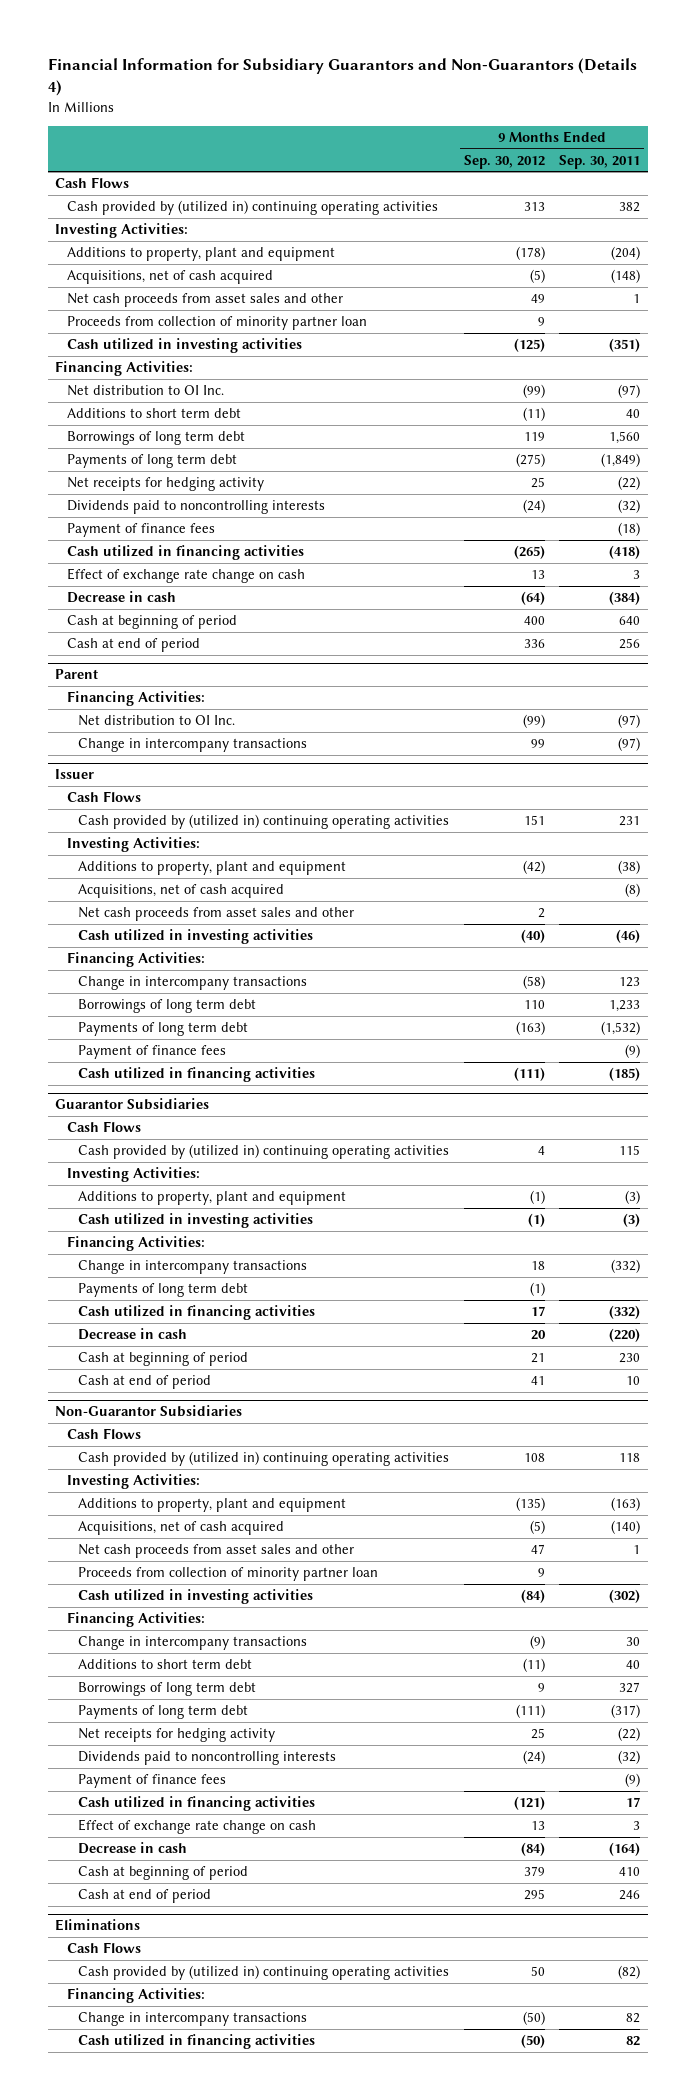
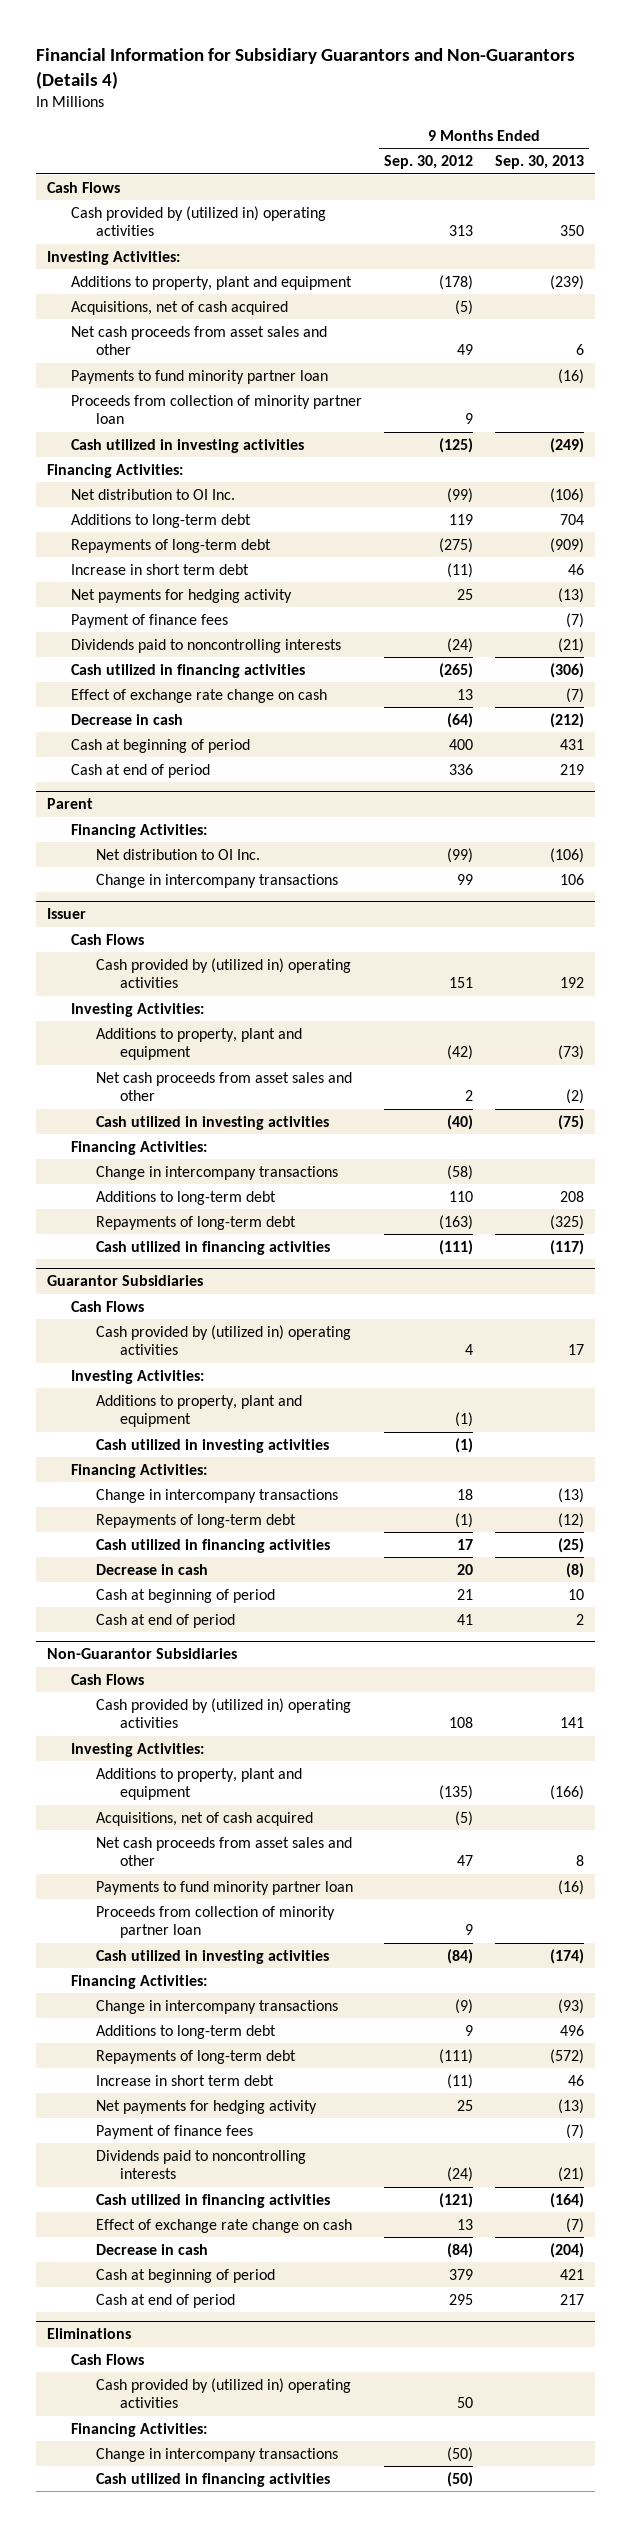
- | 9 Months Ended Sep. 30, 2012 | 9 Months Ended Sep. 30, 2011
+ | 9 Months Ended Sep. 30, 2012 | 9 Months Ended Sep. 30, 2013
- Cash provided by (utilized in) continuing operating activities | 313 | 382
+ Cash provided by (utilized in) operating activities | 313 | 350
+ Payments to fund minority partner loan | | (16)
- Additions to short term debt | (11) | 40
- Borrowings of long term debt | 119 | 1,560
- Payments of long term debt | (275) | (1,849)
- Net receipts for hedging activity | 25 | (22)
+ Additions to long-term debt | 119 | 704
+ Repayments of long-term debt | (275) | (909)
+ Increase in short term debt | (11) | 46
+ Net payments for hedging activity | 25 | (13)
moved down: Dividends paid to noncontrolling interests | (24) | (21)
@ Issuer
- Cash provided by (utilized in) continuing operating activities | 151 | 231
+ Cash provided by (utilized in) operating activities | 151 | 192
- Acquisitions, net of cash acquired | | (8)
- Borrowings of long term debt | 110 | 1,233
- Payments of long term debt | (163) | (1,532)
- Payment of finance fees | | (9)
+ Additions to long-term debt | 110 | 208
+ Repayments of long-term debt | (163) | (325)
@ Guarantor Subsidiaries
- Cash provided by (utilized in) continuing operating activities | 4 | 115
+ Cash provided by (utilized in) operating activities | 4 | 17
- Payments of long term debt | (1) |
+ Repayments of long-term debt | (1) | (12)
@ Non-Guarantor Subsidiaries
- Cash provided by (utilized in) continuing operating activities | 108 | 118
+ Cash provided by (utilized in) operating activities | 108 | 141
+ Payments to fund minority partner loan | | (16)
- Additions to short term debt | (11) | 40
- Borrowings of long term debt | 9 | 327
- Payments of long term debt | (111) | (317)
- Net receipts for hedging activity | 25 | (22)
+ Additions to long-term debt | 9 | 496
+ Repayments of long-term debt | (111) | (572)
+ Increase in short term debt | (11) | 46
+ Net payments for hedging activity | 25 | (13)
moved down: Dividends paid to noncontrolling interests | (24) | (21)
@ Eliminations
- Cash provided by (utilized in) continuing operating activities | 50 | (82)
+ Cash provided by (utilized in) operating activities | 50 |

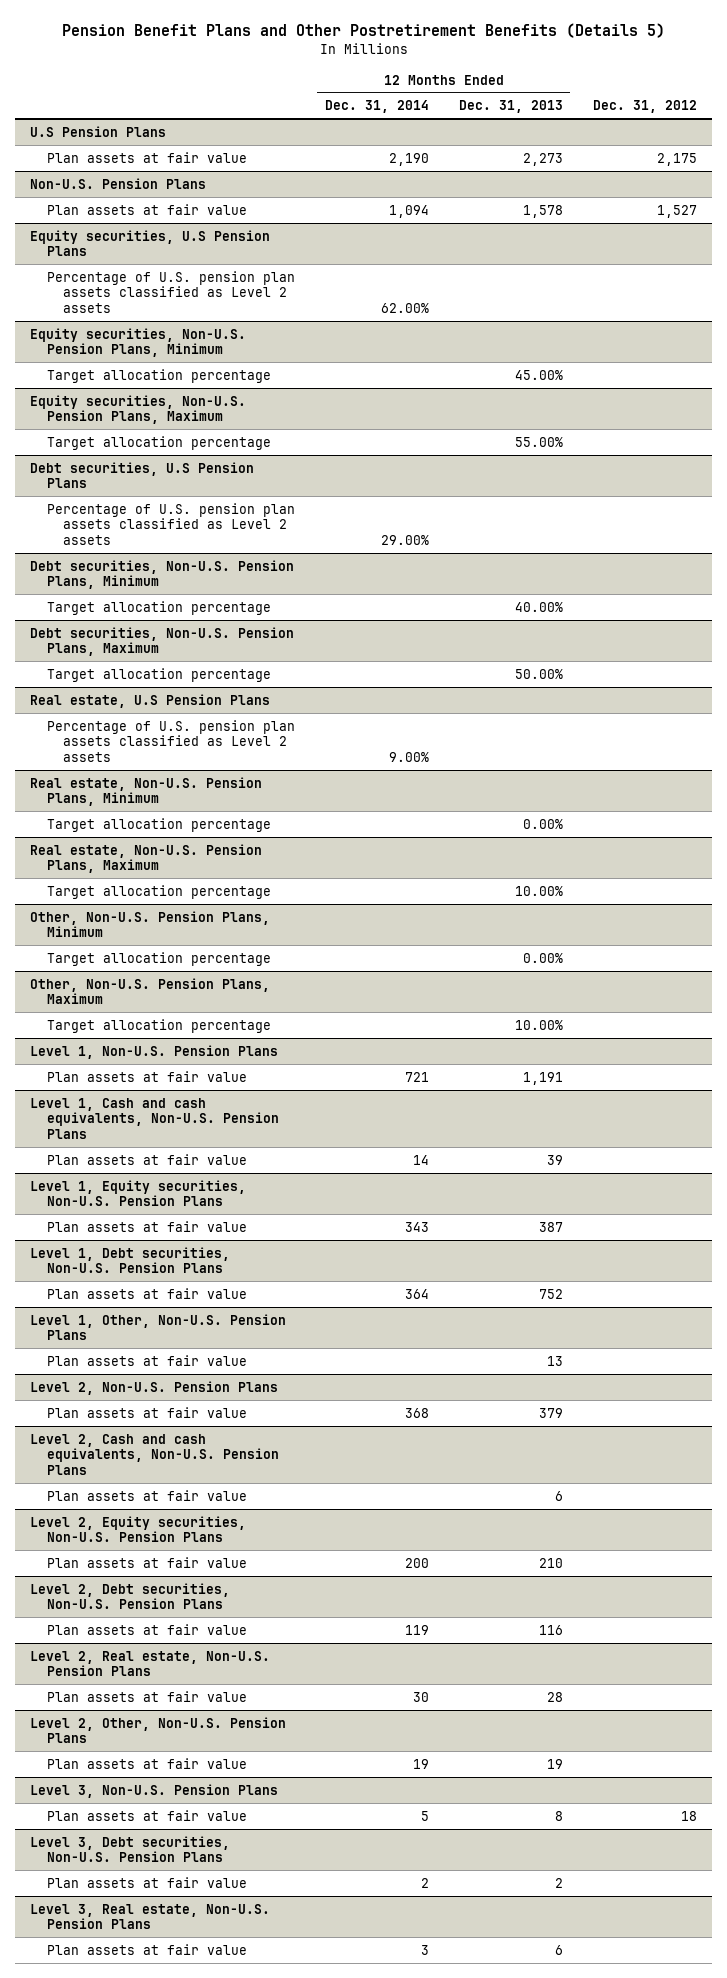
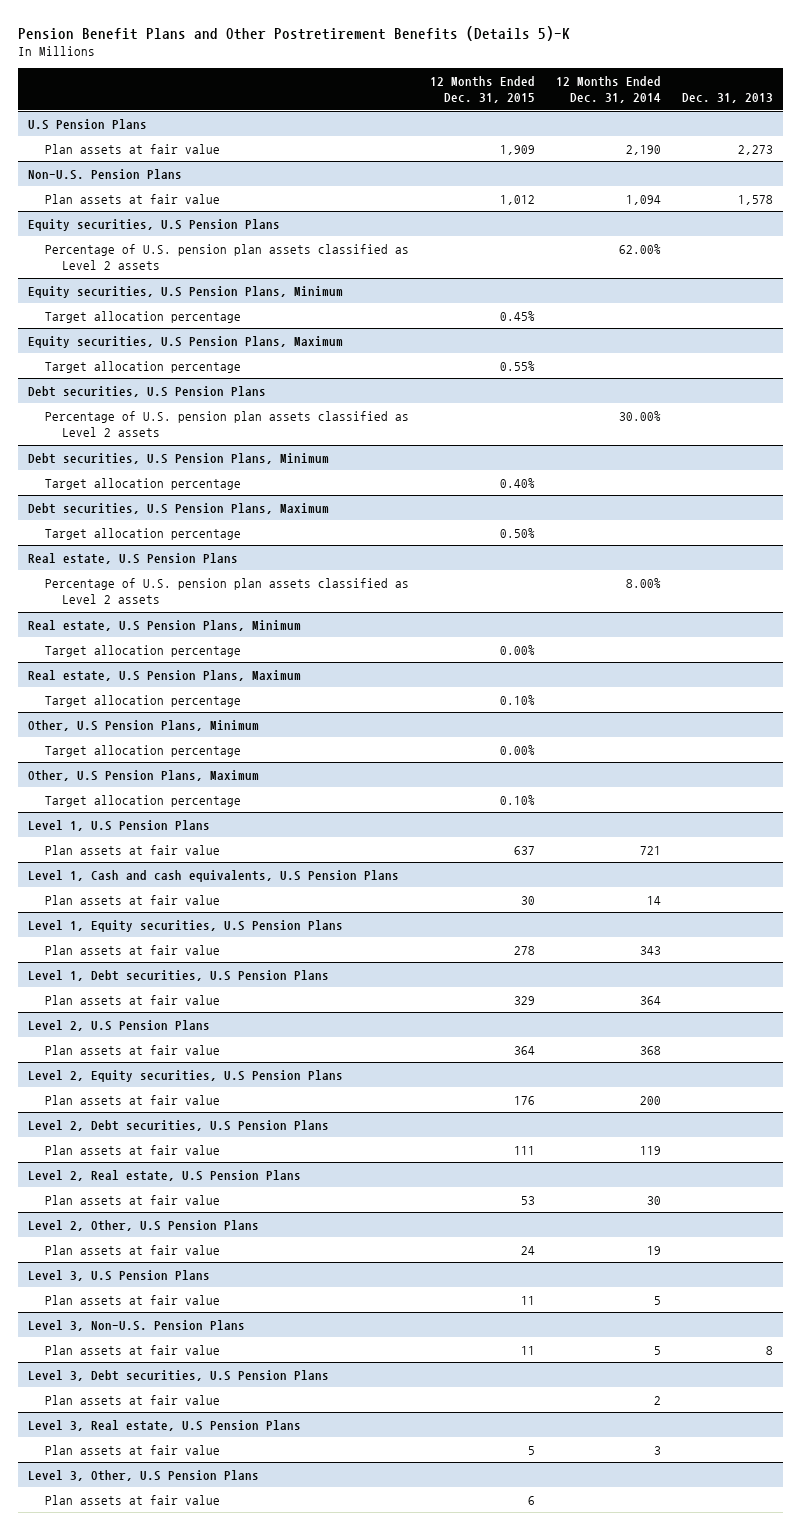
- Pension Benefit Plans and Other Postretirement Benefits (Details 5)
+ Pension Benefit Plans and Other Postretirement Benefits (Details 5)-K
- | 12 Months Ended Dec. 31, 2014 | 12 Months Ended Dec. 31, 2013 | Dec. 31, 2012
+ | 12 Months Ended Dec. 31, 2015 | 12 Months Ended Dec. 31, 2014 | Dec. 31, 2013
- Equity securities, Non-U.S. Pension Plans, Minimum
+ Equity securities, U.S Pension Plans, Minimum
- Equity securities, Non-U.S. Pension Plans, Maximum
+ Equity securities, U.S Pension Plans, Maximum
@ Debt securities, U.S Pension Plans
- Percentage of U.S. pension plan assets classified as Level 2 assets | 29.00% | |
- Debt securities, Non-U.S. Pension Plans, Minimum
@ Debt securities, U.S Pension Plans
+ Percentage of U.S. pension plan assets classified as Level 2 assets | | 30.00% |
+ Debt securities, U.S Pension Plans, Minimum
- Debt securities, Non-U.S. Pension Plans, Maximum
+ Debt securities, U.S Pension Plans, Maximum
@ Real estate, U.S Pension Plans
- Percentage of U.S. pension plan assets classified as Level 2 assets | 9.00% | |
- Real estate, Non-U.S. Pension Plans, Minimum
@ Real estate, U.S Pension Plans
+ Percentage of U.S. pension plan assets classified as Level 2 assets | | 8.00% |
+ Real estate, U.S Pension Plans, Minimum
- Real estate, Non-U.S. Pension Plans, Maximum
+ Real estate, U.S Pension Plans, Maximum
- Other, Non-U.S. Pension Plans, Minimum
+ Other, U.S Pension Plans, Minimum
- Other, Non-U.S. Pension Plans, Maximum
+ Other, U.S Pension Plans, Maximum
- Level 1, Non-U.S. Pension Plans
+ Level 1, U.S Pension Plans
- Level 1, Cash and cash equivalents, Non-U.S. Pension Plans
+ Level 1, Cash and cash equivalents, U.S Pension Plans
- Level 1, Equity securities, Non-U.S. Pension Plans
+ Level 1, Equity securities, U.S Pension Plans
- Level 1, Debt securities, Non-U.S. Pension Plans
+ Level 1, Debt securities, U.S Pension Plans
- Level 1, Other, Non-U.S. Pension Plans
- Plan assets at fair value | | 13 |
- Level 2, Non-U.S. Pension Plans
+ Level 2, U.S Pension Plans
- Level 2, Cash and cash equivalents, Non-U.S. Pension Plans
- Plan assets at fair value | | 6 |
- Level 2, Equity securities, Non-U.S. Pension Plans
+ Level 2, Equity securities, U.S Pension Plans
- Level 2, Debt securities, Non-U.S. Pension Plans
+ Level 2, Debt securities, U.S Pension Plans
- Level 2, Real estate, Non-U.S. Pension Plans
+ Level 2, Real estate, U.S Pension Plans
- Level 2, Other, Non-U.S. Pension Plans
+ Level 2, Other, U.S Pension Plans
+ Level 3, U.S Pension Plans
+ Plan assets at fair value | 11 | 5 |
- Level 3, Debt securities, Non-U.S. Pension Plans
+ Level 3, Debt securities, U.S Pension Plans
- Level 3, Real estate, Non-U.S. Pension Plans
+ Level 3, Real estate, U.S Pension Plans
+ Level 3, Other, U.S Pension Plans
+ Plan assets at fair value | 6 | |

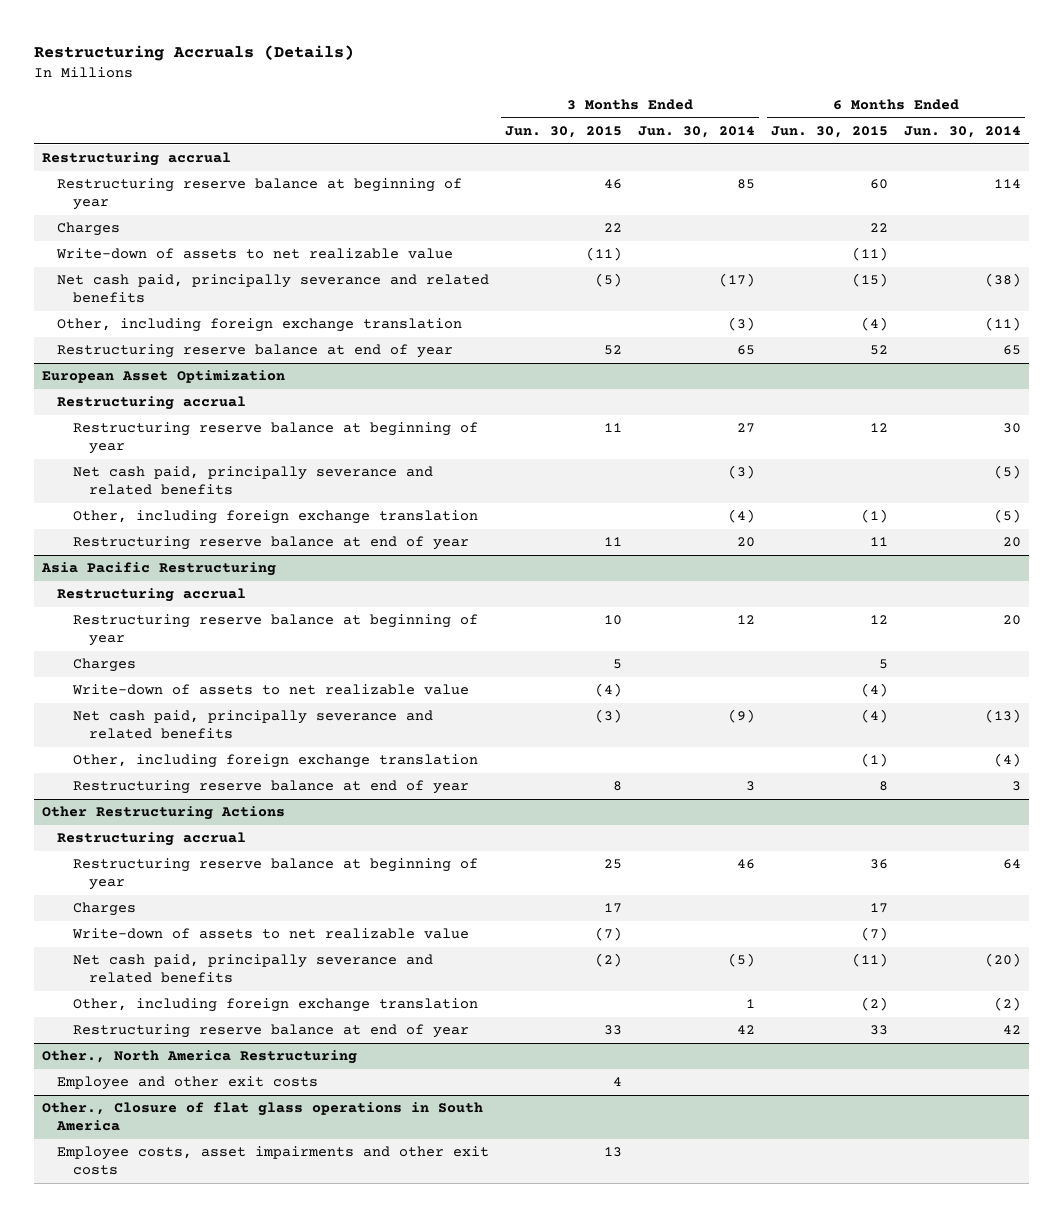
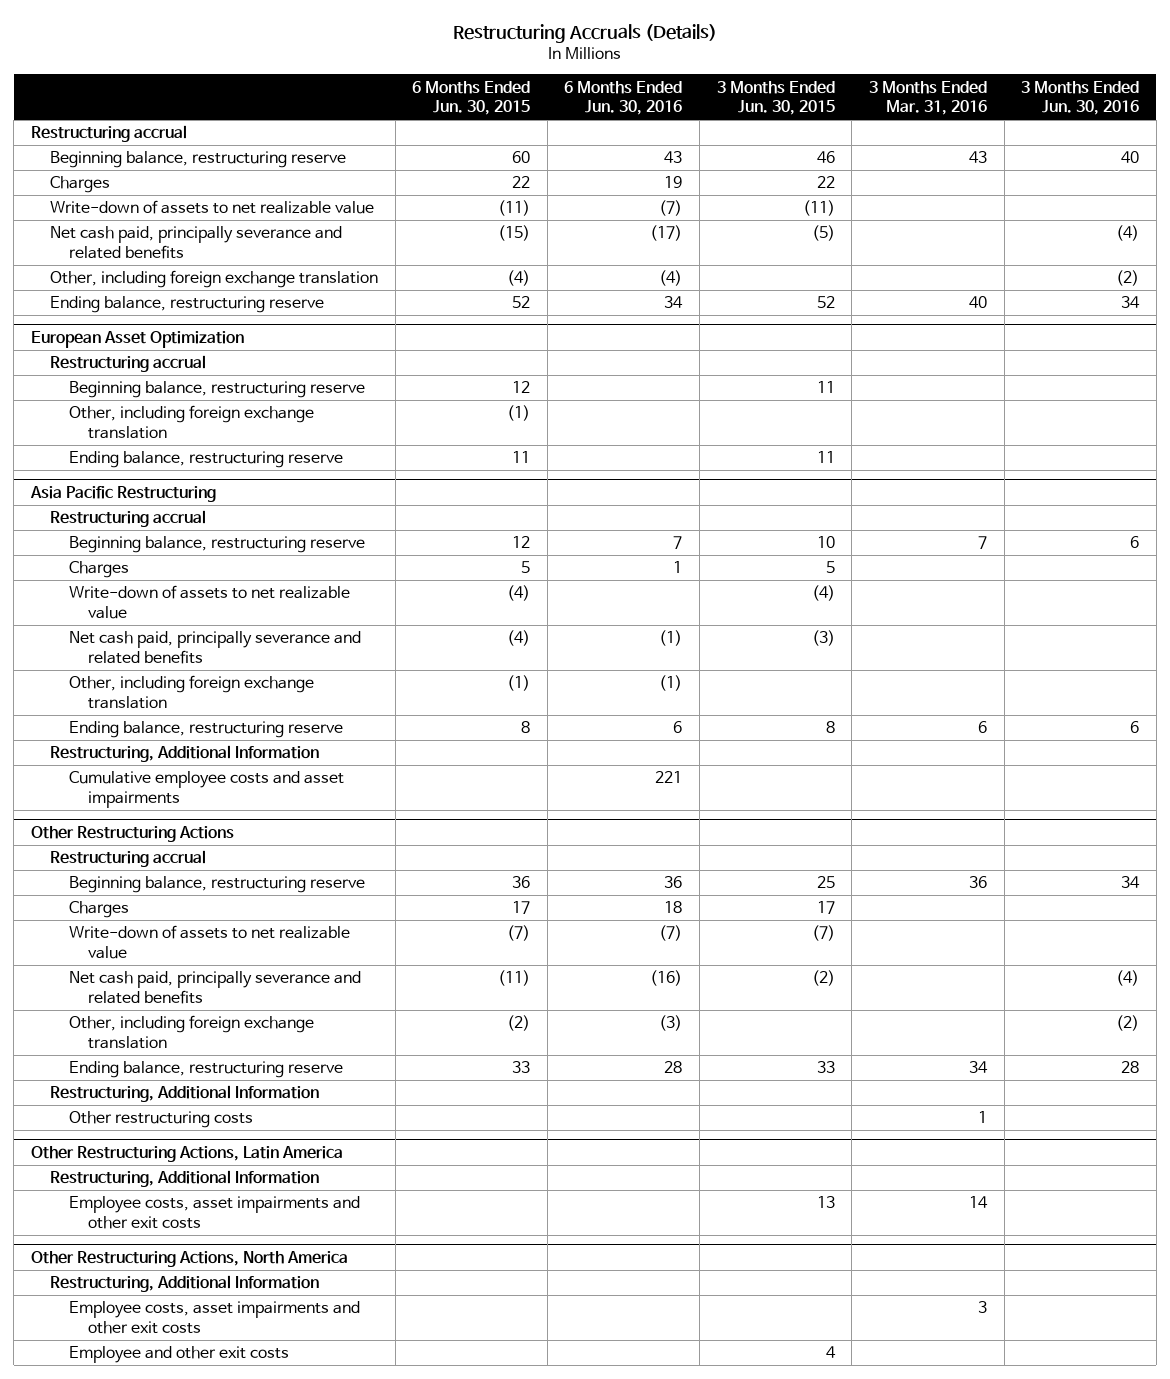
- | 3 Months Ended Jun. 30, 2015 | 3 Months Ended Jun. 30, 2014 | 6 Months Ended Jun. 30, 2015 | 6 Months Ended Jun. 30, 2014
+ | 6 Months Ended Jun. 30, 2015 | 6 Months Ended Jun. 30, 2016 | 3 Months Ended Jun. 30, 2015 | 3 Months Ended Mar. 31, 2016 | 3 Months Ended Jun. 30, 2016
- Restructuring reserve balance at beginning of year | 46 | 85 | 60 | 114
+ Beginning balance, restructuring reserve | 60 | 43 | 46 | 43 | 40
- Restructuring reserve balance at end of year | 52 | 65 | 52 | 65
+ Ending balance, restructuring reserve | 52 | 34 | 52 | 40 | 34
@ European Asset Optimization
- Restructuring reserve balance at beginning of year | 11 | 27 | 12 | 30
- Net cash paid, principally severance and related benefits | | (3) | | (5)
+ Beginning balance, restructuring reserve | 12 | | 11 | |
- Restructuring reserve balance at end of year | 11 | 20 | 11 | 20
+ Ending balance, restructuring reserve | 11 | | 11 | |
@ Asia Pacific Restructuring
- Restructuring reserve balance at beginning of year | 10 | 12 | 12 | 20
+ Beginning balance, restructuring reserve | 12 | 7 | 10 | 7 | 6
- Restructuring reserve balance at end of year | 8 | 3 | 8 | 3
+ Ending balance, restructuring reserve | 8 | 6 | 8 | 6 | 6
+ Restructuring, Additional Information
+ Cumulative employee costs and asset impairments | | 221 | | |
@ Other Restructuring Actions
- Restructuring reserve balance at beginning of year | 25 | 46 | 36 | 64
+ Beginning balance, restructuring reserve | 36 | 36 | 25 | 36 | 34
- Restructuring reserve balance at end of year | 33 | 42 | 33 | 42
- Other., North America Restructuring
- Employee and other exit costs | 4 | | |
- Other., Closure of flat glass operations in South America
@ Other Restructuring Actions
+ Ending balance, restructuring reserve | 33 | 28 | 33 | 34 | 28
+ Restructuring, Additional Information
+ Other restructuring costs | | | | 1 |
+ Other Restructuring Actions, Latin America
+ Restructuring, Additional Information
+ Other Restructuring Actions, North America
+ Restructuring, Additional Information
+ Employee costs, asset impairments and other exit costs | | | | 3 |
+ Employee and other exit costs | | | 4 | |

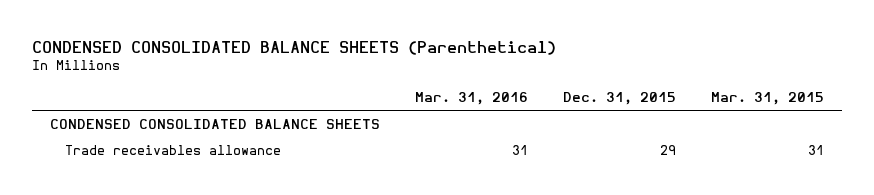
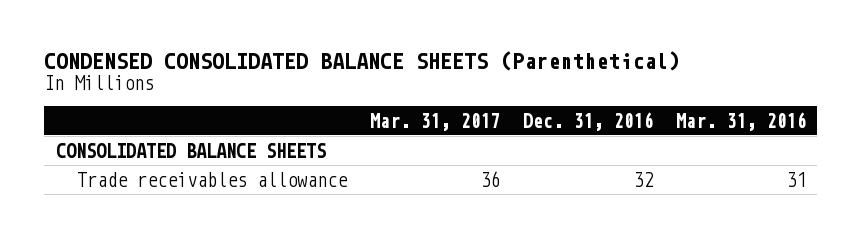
- | Mar. 31, 2016 | Dec. 31, 2015 | Mar. 31, 2015
+ | Mar. 31, 2017 | Dec. 31, 2016 | Mar. 31, 2016
- CONDENSED CONSOLIDATED BALANCE SHEETS
+ CONSOLIDATED BALANCE SHEETS

